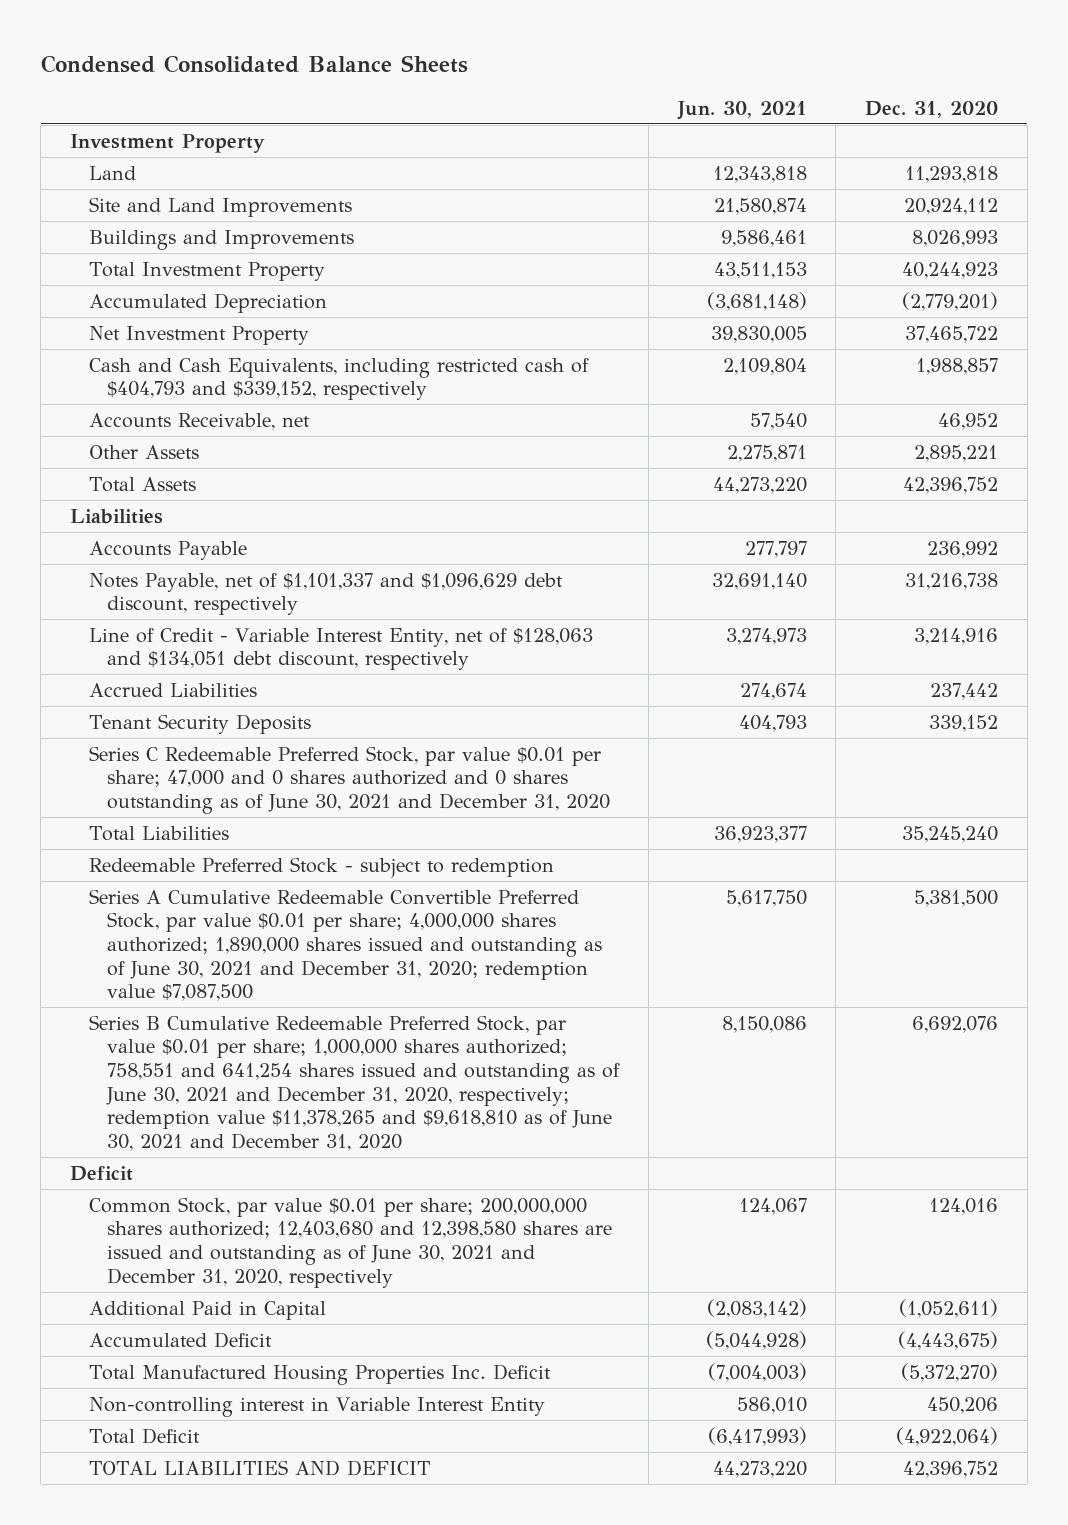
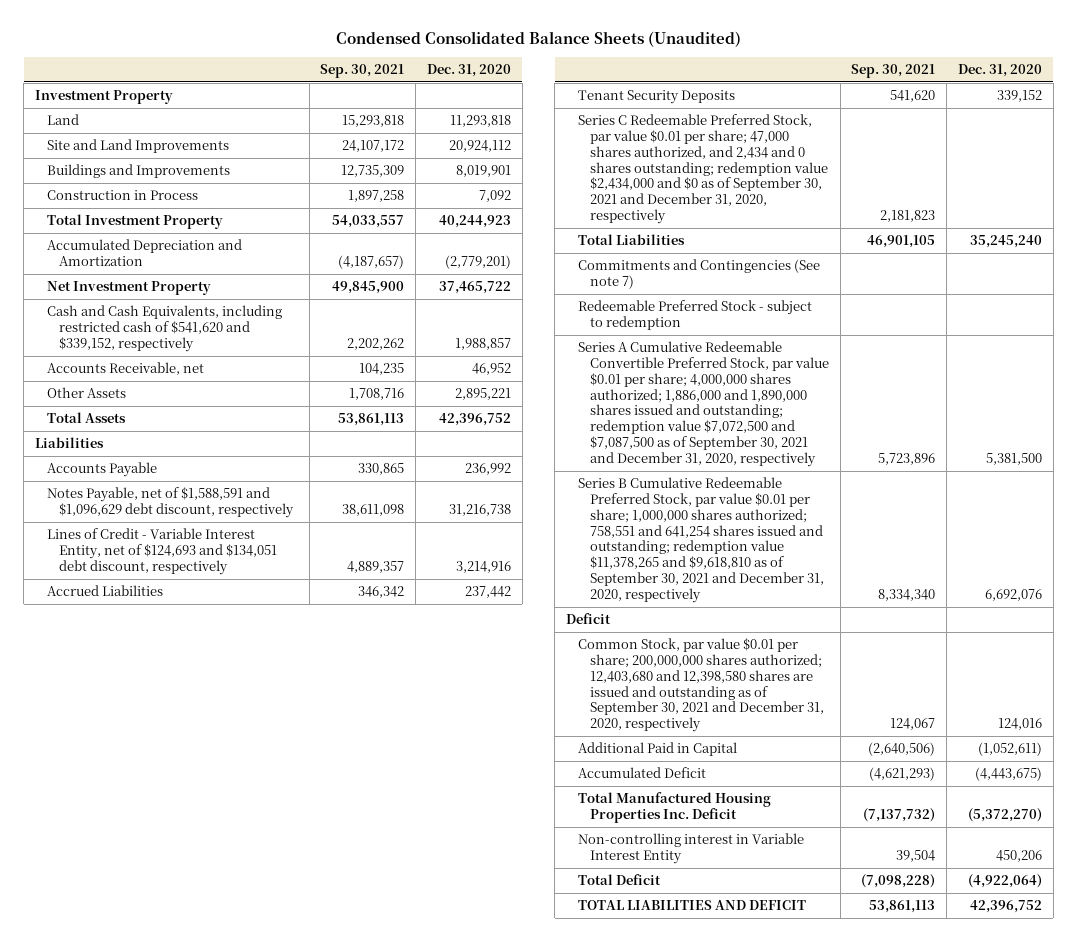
- Condensed Consolidated Balance Sheets
+ Condensed Consolidated Balance Sheets (Unaudited)
- | Jun. 30, 2021 | Dec. 31, 2020
+ | Sep. 30, 2021 | Dec. 31, 2020
- Buildings and Improvements | 9,586,461 | 8,026,993
+ Buildings and Improvements | 12,735,309 | 8,019,901
+ Construction in Process | 1,897,258 | 7,092
- Accumulated Depreciation | (3,681,148) | (2,779,201)
+ Accumulated Depreciation and Amortization | (4,187,657) | (2,779,201)
- Cash and Cash Equivalents, including restricted cash of $404,793 and $339,152, respectively | 2,109,804 | 1,988,857
+ Cash and Cash Equivalents, including restricted cash of $541,620 and $339,152, respectively | 2,202,262 | 1,988,857
- Notes Payable, net of $1,101,337 and $1,096,629 debt discount, respectively | 32,691,140 | 31,216,738
- Line of Credit - Variable Interest Entity, net of $128,063 and $134,051 debt discount, respectively | 3,274,973 | 3,214,916
+ Notes Payable, net of $1,588,591 and $1,096,629 debt discount, respectively | 38,611,098 | 31,216,738
+ Lines of Credit - Variable Interest Entity, net of $124,693 and $134,051 debt discount, respectively | 4,889,357 | 3,214,916
- Series C Redeemable Preferred Stock, par value $0.01 per share; 47,000 and 0 shares authorized and 0 shares outstanding as of June 30, 2021 and December 31, 2020
+ Series C Redeemable Preferred Stock, par value $0.01 per share; 47,000 shares authorized, and 2,434 and 0 shares outstanding; redemption value $2,434,000 and $0 as of September 30, 2021 and December 31, 2020, respectively | 2,181,823 |
+ Commitments and Contingencies (See note 7)
- Series A Cumulative Redeemable Convertible Preferred Stock, par value $0.01 per share; 4,000,000 shares authorized; 1,890,000 shares issued and outstanding as of June 30, 2021 and December 31, 2020; redemption value $7,087,500 | 5,617,750 | 5,381,500
- Series B Cumulative Redeemable Preferred Stock, par value $0.01 per share; 1,000,000 shares authorized; 758,551 and 641,254 shares issued and outstanding as of June 30, 2021 and December 31, 2020, respectively; redemption value $11,378,265 and $9,618,810 as of June 30, 2021 and December 31, 2020 | 8,150,086 | 6,692,076
+ Series A Cumulative Redeemable Convertible Preferred Stock, par value $0.01 per share; 4,000,000 shares authorized; 1,886,000 and 1,890,000 shares issued and outstanding; redemption value $7,072,500 and $7,087,500 as of September 30, 2021 and December 31, 2020, respectively | 5,723,896 | 5,381,500
+ Series B Cumulative Redeemable Preferred Stock, par value $0.01 per share; 1,000,000 shares authorized; 758,551 and 641,254 shares issued and outstanding; redemption value $11,378,265 and $9,618,810 as of September 30, 2021 and December 31, 2020, respectively | 8,334,340 | 6,692,076
- Common Stock, par value $0.01 per share; 200,000,000 shares authorized; 12,403,680 and 12,398,580 shares are issued and outstanding as of June 30, 2021 and December 31, 2020, respectively | 124,067 | 124,016
+ Common Stock, par value $0.01 per share; 200,000,000 shares authorized; 12,403,680 and 12,398,580 shares are issued and outstanding as of September 30, 2021 and December 31, 2020, respectively | 124,067 | 124,016

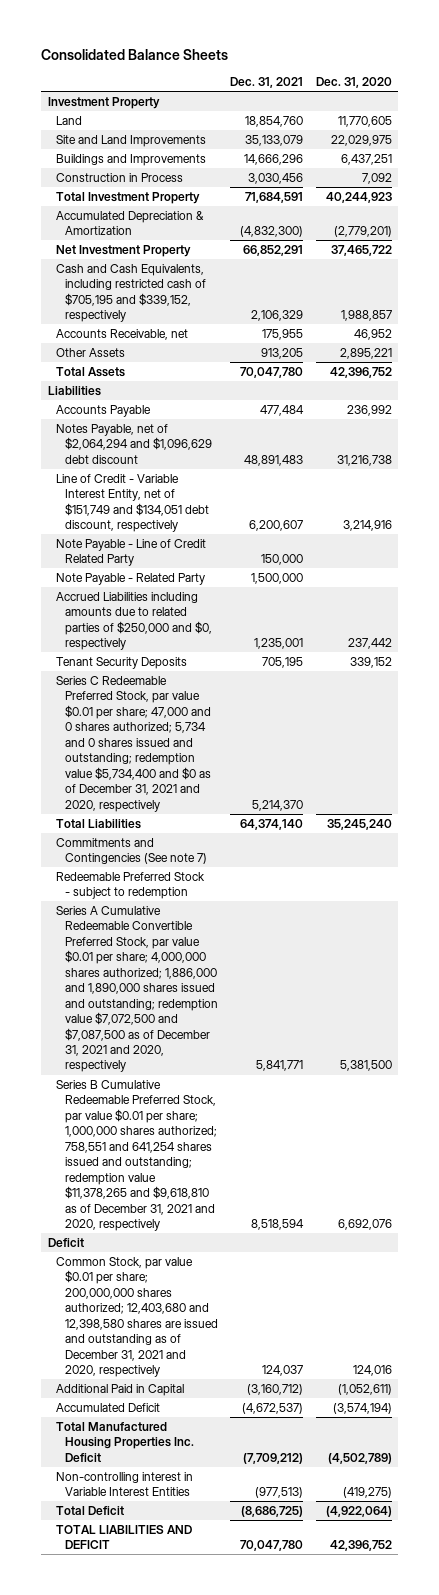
- Condensed Consolidated Balance Sheets (Unaudited)
+ Consolidated Balance Sheets
- | Sep. 30, 2021 | Dec. 31, 2020
+ | Dec. 31, 2021 | Dec. 31, 2020
- Land | 15,293,818 | 11,293,818
- Site and Land Improvements | 24,107,172 | 20,924,112
- Buildings and Improvements | 12,735,309 | 8,019,901
+ Land | 18,854,760 | 11,770,605
+ Site and Land Improvements | 35,133,079 | 22,029,975
+ Buildings and Improvements | 14,666,296 | 6,437,251
- Accumulated Depreciation and Amortization | (4,187,657) | (2,779,201)
+ Accumulated Depreciation & Amortization | (4,832,300) | (2,779,201)
- Cash and Cash Equivalents, including restricted cash of $541,620 and $339,152, respectively | 2,202,262 | 1,988,857
+ Cash and Cash Equivalents, including restricted cash of $705,195 and $339,152, respectively | 2,106,329 | 1,988,857
- Notes Payable, net of $1,588,591 and $1,096,629 debt discount, respectively | 38,611,098 | 31,216,738
- Lines of Credit - Variable Interest Entity, net of $124,693 and $134,051 debt discount, respectively | 4,889,357 | 3,214,916
- Accrued Liabilities | 346,342 | 237,442
+ Notes Payable, net of $2,064,294 and $1,096,629 debt discount | 48,891,483 | 31,216,738
+ Line of Credit - Variable Interest Entity, net of $151,749 and $134,051 debt discount, respectively | 6,200,607 | 3,214,916
+ Note Payable - Line of Credit Related Party | 150,000 |
+ Note Payable - Related Party | 1,500,000 |
+ Accrued Liabilities including amounts due to related parties of $250,000 and $0, respectively | 1,235,001 | 237,442
- Series C Redeemable Preferred Stock, par value $0.01 per share; 47,000 shares authorized, and 2,434 and 0 shares outstanding; redemption value $2,434,000 and $0 as of September 30, 2021 and December 31, 2020, respectively | 2,181,823 |
+ Series C Redeemable Preferred Stock, par value $0.01 per share; 47,000 and 0 shares authorized; 5,734 and 0 shares issued and outstanding; redemption value $5,734,400 and $0 as of December 31, 2021 and 2020, respectively | 5,214,370 |
- Series A Cumulative Redeemable Convertible Preferred Stock, par value $0.01 per share; 4,000,000 shares authorized; 1,886,000 and 1,890,000 shares issued and outstanding; redemption value $7,072,500 and $7,087,500 as of September 30, 2021 and December 31, 2020, respectively | 5,723,896 | 5,381,500
- Series B Cumulative Redeemable Preferred Stock, par value $0.01 per share; 1,000,000 shares authorized; 758,551 and 641,254 shares issued and outstanding; redemption value $11,378,265 and $9,618,810 as of September 30, 2021 and December 31, 2020, respectively | 8,334,340 | 6,692,076
+ Series A Cumulative Redeemable Convertible Preferred Stock, par value $0.01 per share; 4,000,000 shares authorized; 1,886,000 and 1,890,000 shares issued and outstanding; redemption value $7,072,500 and $7,087,500 as of December 31, 2021 and 2020, respectively | 5,841,771 | 5,381,500
+ Series B Cumulative Redeemable Preferred Stock, par value $0.01 per share; 1,000,000 shares authorized; 758,551 and 641,254 shares issued and outstanding; redemption value $11,378,265 and $9,618,810 as of December 31, 2021 and 2020, respectively | 8,518,594 | 6,692,076
- Common Stock, par value $0.01 per share; 200,000,000 shares authorized; 12,403,680 and 12,398,580 shares are issued and outstanding as of September 30, 2021 and December 31, 2020, respectively | 124,067 | 124,016
+ Common Stock, par value $0.01 per share; 200,000,000 shares authorized; 12,403,680 and 12,398,580 shares are issued and outstanding as of December 31, 2021 and 2020, respectively | 124,037 | 124,016
- Accumulated Deficit | (4,621,293) | (4,443,675)
- Total Manufactured Housing Properties Inc. Deficit | (7,137,732) | (5,372,270)
- Non-controlling interest in Variable Interest Entity | 39,504 | 450,206
+ Accumulated Deficit | (4,672,537) | (3,574,194)
+ Total Manufactured Housing Properties Inc. Deficit | (7,709,212) | (4,502,789)
+ Non-controlling interest in Variable Interest Entities | (977,513) | (419,275)

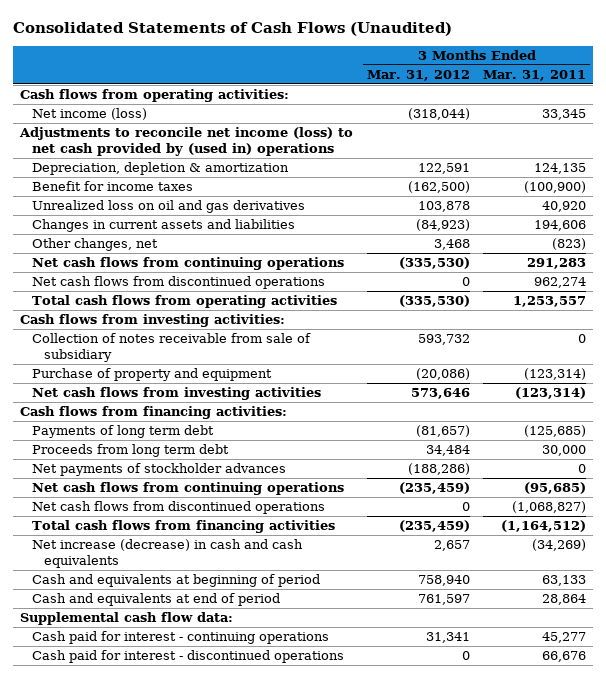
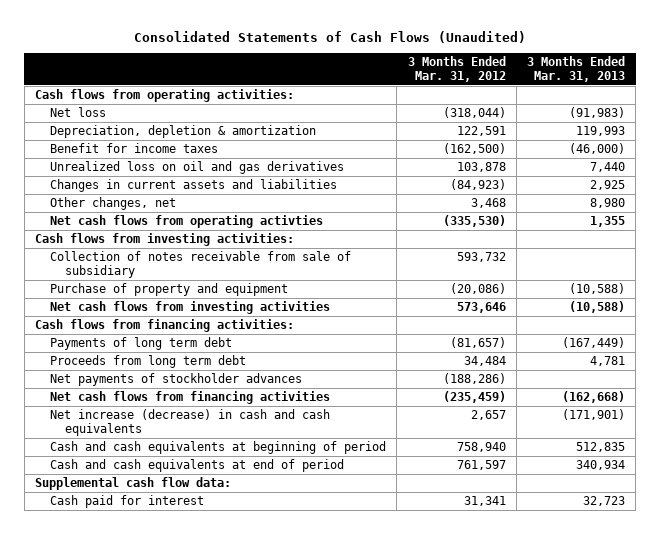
- | 3 Months Ended Mar. 31, 2012 | 3 Months Ended Mar. 31, 2011
+ | 3 Months Ended Mar. 31, 2012 | 3 Months Ended Mar. 31, 2013
- Net income (loss) | (318,044) | 33,345
- Adjustments to reconcile net income (loss) to net cash provided by (used in) operations
+ Net loss | (318,044) | (91,983)
- Net cash flows from continuing operations | (335,530) | 291,283
- Net cash flows from discontinued operations | 0 | 962,274
- Total cash flows from operating activities | (335,530) | 1,253,557
+ Net cash flows from operating activties | (335,530) | 1,355
- Net cash flows from continuing operations | (235,459) | (95,685)
- Net cash flows from discontinued operations | 0 | (1,068,827)
- Total cash flows from financing activities | (235,459) | (1,164,512)
+ Net cash flows from financing activities | (235,459) | (162,668)
- Cash and equivalents at beginning of period | 758,940 | 63,133
- Cash and equivalents at end of period | 761,597 | 28,864
+ Cash and cash equivalents at beginning of period | 758,940 | 512,835
+ Cash and cash equivalents at end of period | 761,597 | 340,934
- Cash paid for interest - continuing operations | 31,341 | 45,277
- Cash paid for interest - discontinued operations | 0 | 66,676
+ Cash paid for interest | 31,341 | 32,723

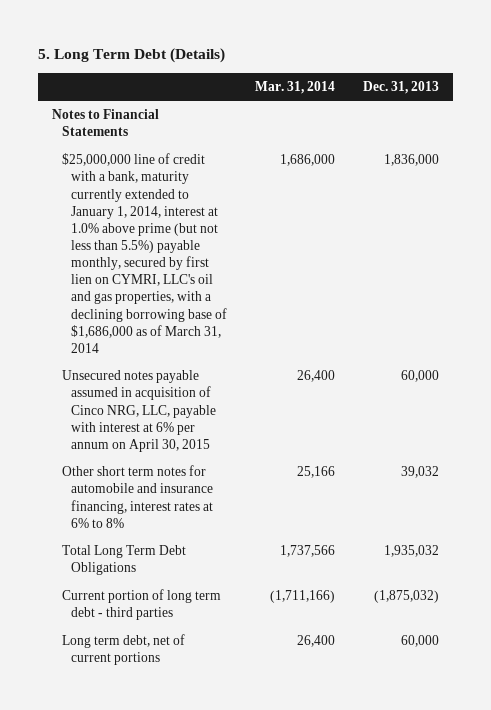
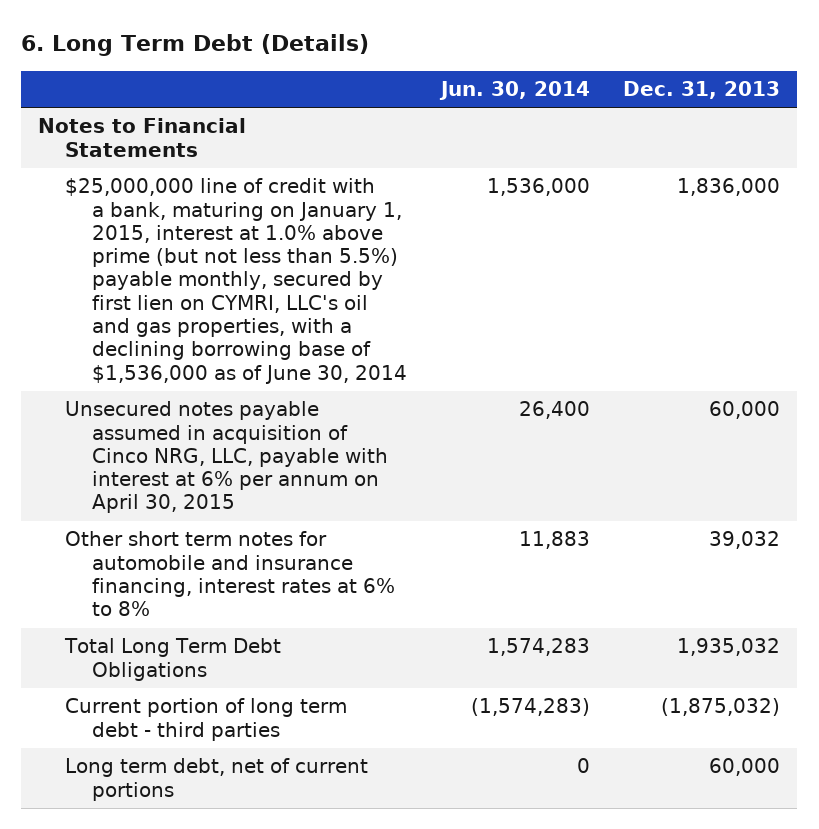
- 5. Long Term Debt (Details)
+ 6. Long Term Debt (Details)
- | Mar. 31, 2014 | Dec. 31, 2013
+ | Jun. 30, 2014 | Dec. 31, 2013
- $25,000,000 line of credit with a bank, maturity currently extended to January 1, 2014, interest at 1.0% above prime (but not less than 5.5%) payable monthly, secured by first lien on CYMRI, LLC's oil and gas properties, with a declining borrowing base of $1,686,000 as of March 31, 2014 | 1,686,000 | 1,836,000
+ $25,000,000 line of credit with a bank, maturing on January 1, 2015, interest at 1.0% above prime (but not less than 5.5%) payable monthly, secured by first lien on CYMRI, LLC's oil and gas properties, with a declining borrowing base of $1,536,000 as of June 30, 2014 | 1,536,000 | 1,836,000

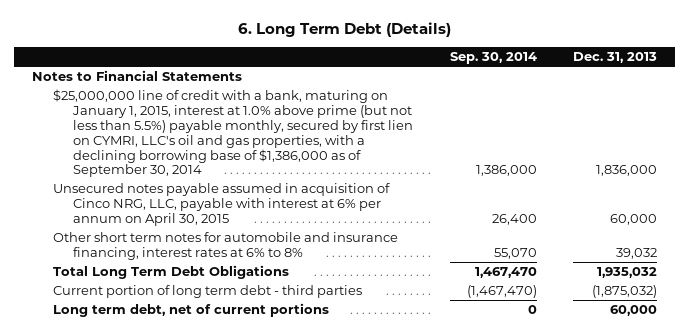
- | Jun. 30, 2014 | Dec. 31, 2013
+ | Sep. 30, 2014 | Dec. 31, 2013
- $25,000,000 line of credit with a bank, maturing on January 1, 2015, interest at 1.0% above prime (but not less than 5.5%) payable monthly, secured by first lien on CYMRI, LLC's oil and gas properties, with a declining borrowing base of $1,536,000 as of June 30, 2014 | 1,536,000 | 1,836,000
+ $25,000,000 line of credit with a bank, maturing on January 1, 2015, interest at 1.0% above prime (but not less than 5.5%) payable monthly, secured by first lien on CYMRI, LLC's oil and gas properties, with a declining borrowing base of $1,386,000 as of September 30, 2014 | 1,386,000 | 1,836,000

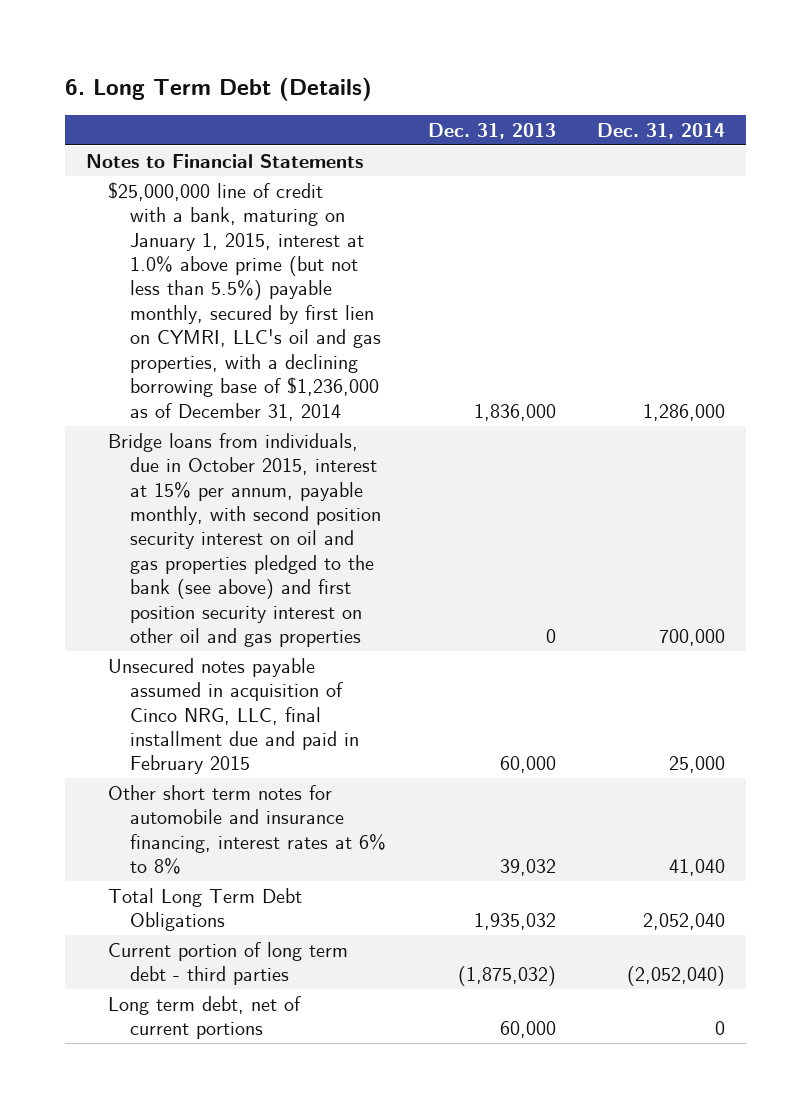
- | Sep. 30, 2014 | Dec. 31, 2013
+ | Dec. 31, 2013 | Dec. 31, 2014
- $25,000,000 line of credit with a bank, maturing on January 1, 2015, interest at 1.0% above prime (but not less than 5.5%) payable monthly, secured by first lien on CYMRI, LLC's oil and gas properties, with a declining borrowing base of $1,386,000 as of September 30, 2014 | 1,386,000 | 1,836,000
- Unsecured notes payable assumed in acquisition of Cinco NRG, LLC, payable with interest at 6% per annum on April 30, 2015 | 26,400 | 60,000
+ $25,000,000 line of credit with a bank, maturing on January 1, 2015, interest at 1.0% above prime (but not less than 5.5%) payable monthly, secured by first lien on CYMRI, LLC's oil and gas properties, with a declining borrowing base of $1,236,000 as of December 31, 2014 | 1,836,000 | 1,286,000
+ Bridge loans from individuals, due in October 2015, interest at 15% per annum, payable monthly, with second position security interest on oil and gas properties pledged to the bank (see above) and first position security interest on other oil and gas properties | 0 | 700,000
+ Unsecured notes payable assumed in acquisition of Cinco NRG, LLC, final installment due and paid in February 2015 | 60,000 | 25,000

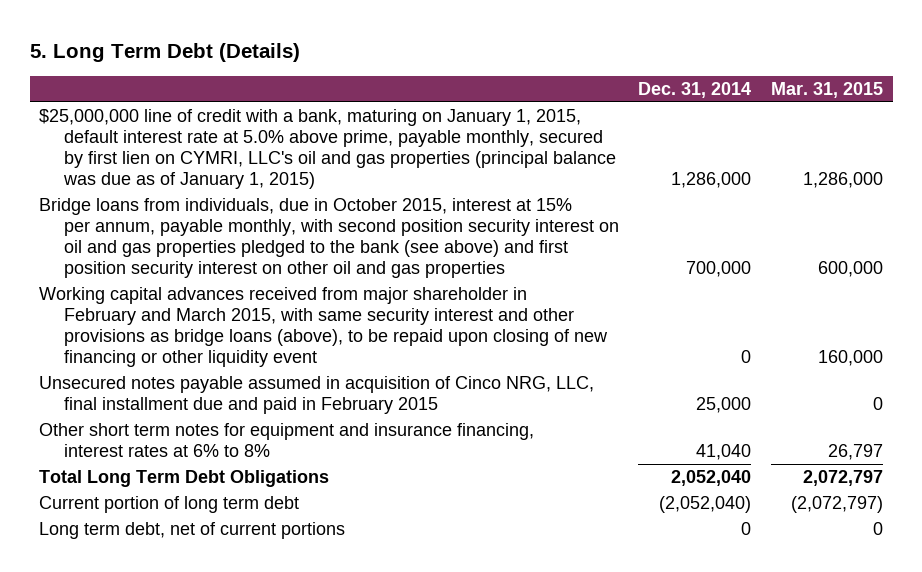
- 6. Long Term Debt (Details)
+ 5. Long Term Debt (Details)
- | Dec. 31, 2013 | Dec. 31, 2014
+ | Dec. 31, 2014 | Mar. 31, 2015
- Notes to Financial Statements
- $25,000,000 line of credit with a bank, maturing on January 1, 2015, interest at 1.0% above prime (but not less than 5.5%) payable monthly, secured by first lien on CYMRI, LLC's oil and gas properties, with a declining borrowing base of $1,236,000 as of December 31, 2014 | 1,836,000 | 1,286,000
+ $25,000,000 line of credit with a bank, maturing on January 1, 2015, default interest rate at 5.0% above prime, payable monthly, secured by first lien on CYMRI, LLC's oil and gas properties (principal balance was due as of January 1, 2015) | 1,286,000 | 1,286,000
+ Working capital advances received from major shareholder in February and March 2015, with same security interest and other provisions as bridge loans (above), to be repaid upon closing of new financing or other liquidity event | 0 | 160,000
- Other short term notes for automobile and insurance financing, interest rates at 6% to 8% | 39,032 | 41,040
+ Other short term notes for equipment and insurance financing, interest rates at 6% to 8% | 41,040 | 26,797
- Current portion of long term debt - third parties | (1,875,032) | (2,052,040)
+ Current portion of long term debt | (2,052,040) | (2,072,797)

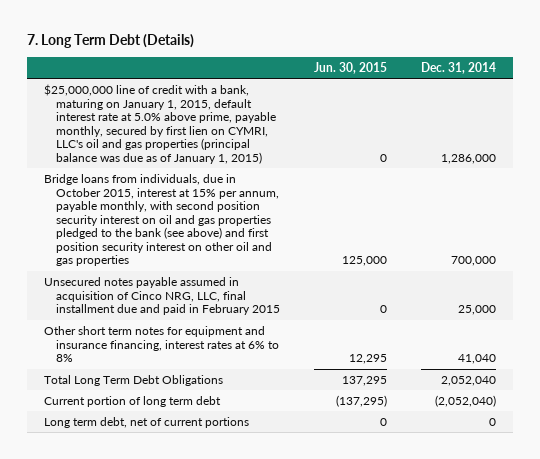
- 5. Long Term Debt (Details)
+ 7. Long Term Debt (Details)
- | Dec. 31, 2014 | Mar. 31, 2015
+ | Jun. 30, 2015 | Dec. 31, 2014
- Working capital advances received from major shareholder in February and March 2015, with same security interest and other provisions as bridge loans (above), to be repaid upon closing of new financing or other liquidity event | 0 | 160,000

